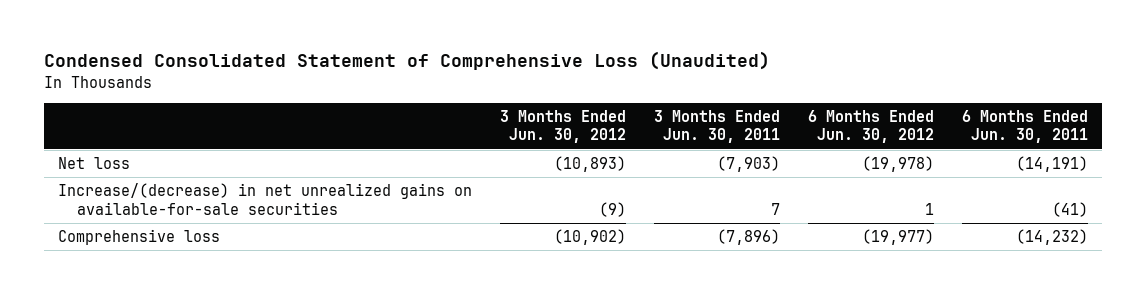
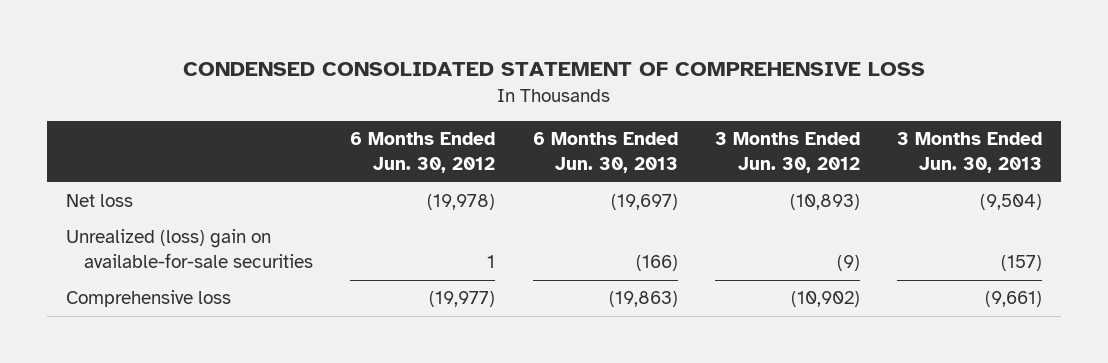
- Condensed Consolidated Statement of Comprehensive Loss (Unaudited)
+ CONDENSED CONSOLIDATED STATEMENT OF COMPREHENSIVE LOSS
- | 3 Months Ended Jun. 30, 2012 | 3 Months Ended Jun. 30, 2011 | 6 Months Ended Jun. 30, 2012 | 6 Months Ended Jun. 30, 2011
+ | 6 Months Ended Jun. 30, 2012 | 6 Months Ended Jun. 30, 2013 | 3 Months Ended Jun. 30, 2012 | 3 Months Ended Jun. 30, 2013
- Increase/(decrease) in net unrealized gains on available-for-sale securities | (9) | 7 | 1 | (41)
+ Unrealized (loss) gain on available-for-sale securities | 1 | (166) | (9) | (157)

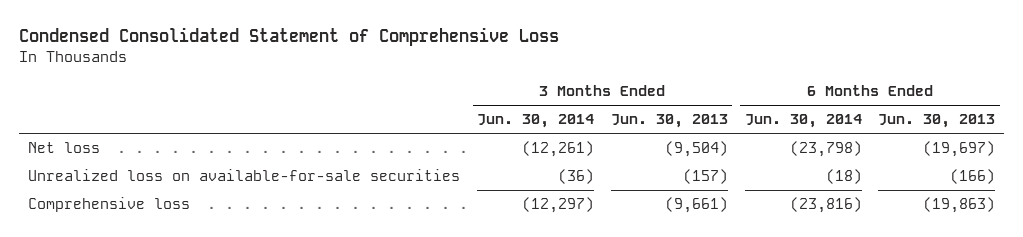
- CONDENSED CONSOLIDATED STATEMENT OF COMPREHENSIVE LOSS
+ Condensed Consolidated Statement of Comprehensive Loss
- | 6 Months Ended Jun. 30, 2012 | 6 Months Ended Jun. 30, 2013 | 3 Months Ended Jun. 30, 2012 | 3 Months Ended Jun. 30, 2013
+ | 3 Months Ended Jun. 30, 2014 | 3 Months Ended Jun. 30, 2013 | 6 Months Ended Jun. 30, 2014 | 6 Months Ended Jun. 30, 2013
- Unrealized (loss) gain on available-for-sale securities | 1 | (166) | (9) | (157)
+ Unrealized loss on available-for-sale securities | (36) | (157) | (18) | (166)

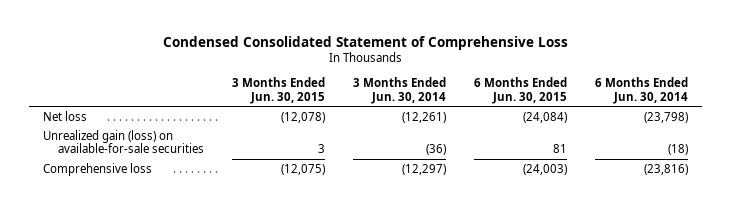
- | 3 Months Ended Jun. 30, 2014 | 3 Months Ended Jun. 30, 2013 | 6 Months Ended Jun. 30, 2014 | 6 Months Ended Jun. 30, 2013
+ | 3 Months Ended Jun. 30, 2015 | 3 Months Ended Jun. 30, 2014 | 6 Months Ended Jun. 30, 2015 | 6 Months Ended Jun. 30, 2014
- Unrealized loss on available-for-sale securities | (36) | (157) | (18) | (166)
+ Unrealized gain (loss) on available-for-sale securities | 3 | (36) | 81 | (18)

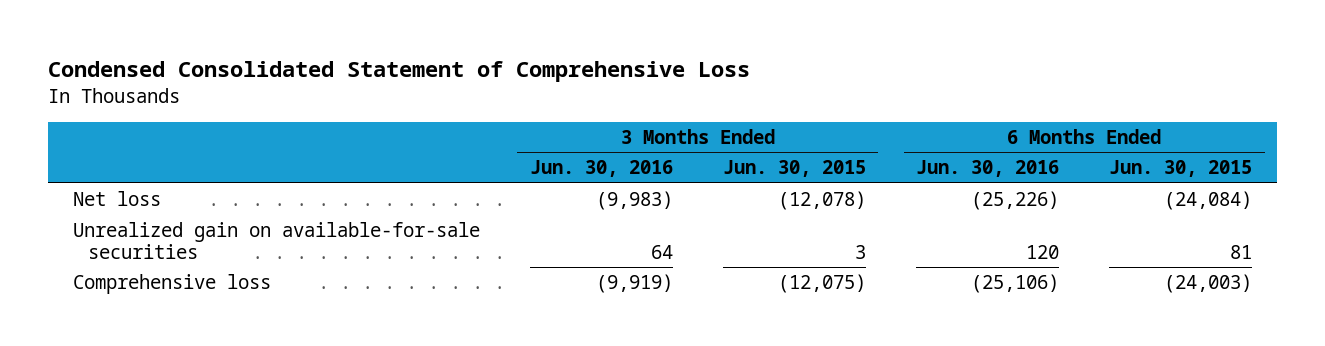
- | 3 Months Ended Jun. 30, 2015 | 3 Months Ended Jun. 30, 2014 | 6 Months Ended Jun. 30, 2015 | 6 Months Ended Jun. 30, 2014
+ | 3 Months Ended Jun. 30, 2016 | 3 Months Ended Jun. 30, 2015 | 6 Months Ended Jun. 30, 2016 | 6 Months Ended Jun. 30, 2015
- Unrealized gain (loss) on available-for-sale securities | 3 | (36) | 81 | (18)
+ Unrealized gain on available-for-sale securities | 64 | 3 | 120 | 81

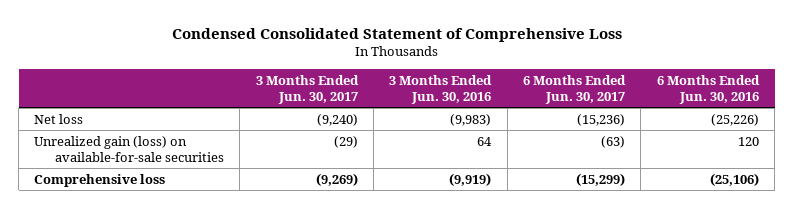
- | 3 Months Ended Jun. 30, 2016 | 3 Months Ended Jun. 30, 2015 | 6 Months Ended Jun. 30, 2016 | 6 Months Ended Jun. 30, 2015
+ | 3 Months Ended Jun. 30, 2017 | 3 Months Ended Jun. 30, 2016 | 6 Months Ended Jun. 30, 2017 | 6 Months Ended Jun. 30, 2016
- Unrealized gain on available-for-sale securities | 64 | 3 | 120 | 81
+ Unrealized gain (loss) on available-for-sale securities | (29) | 64 | (63) | 120

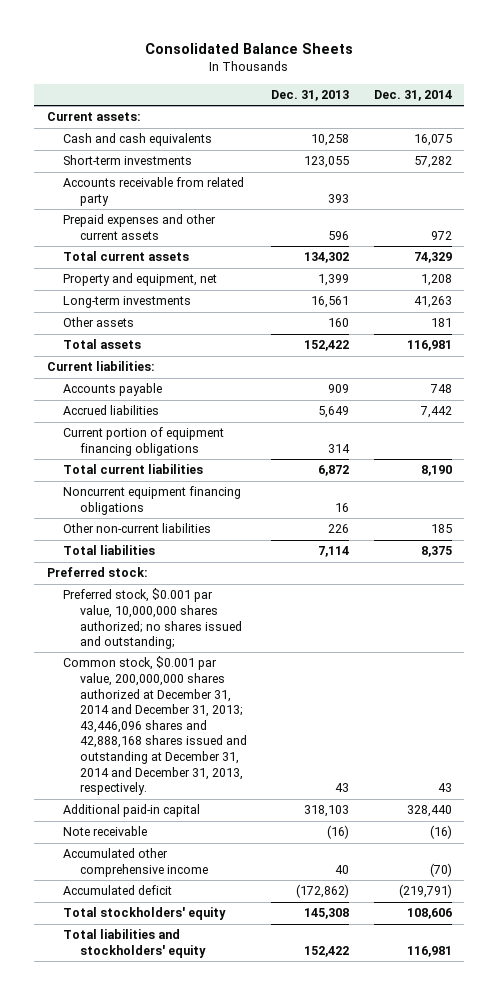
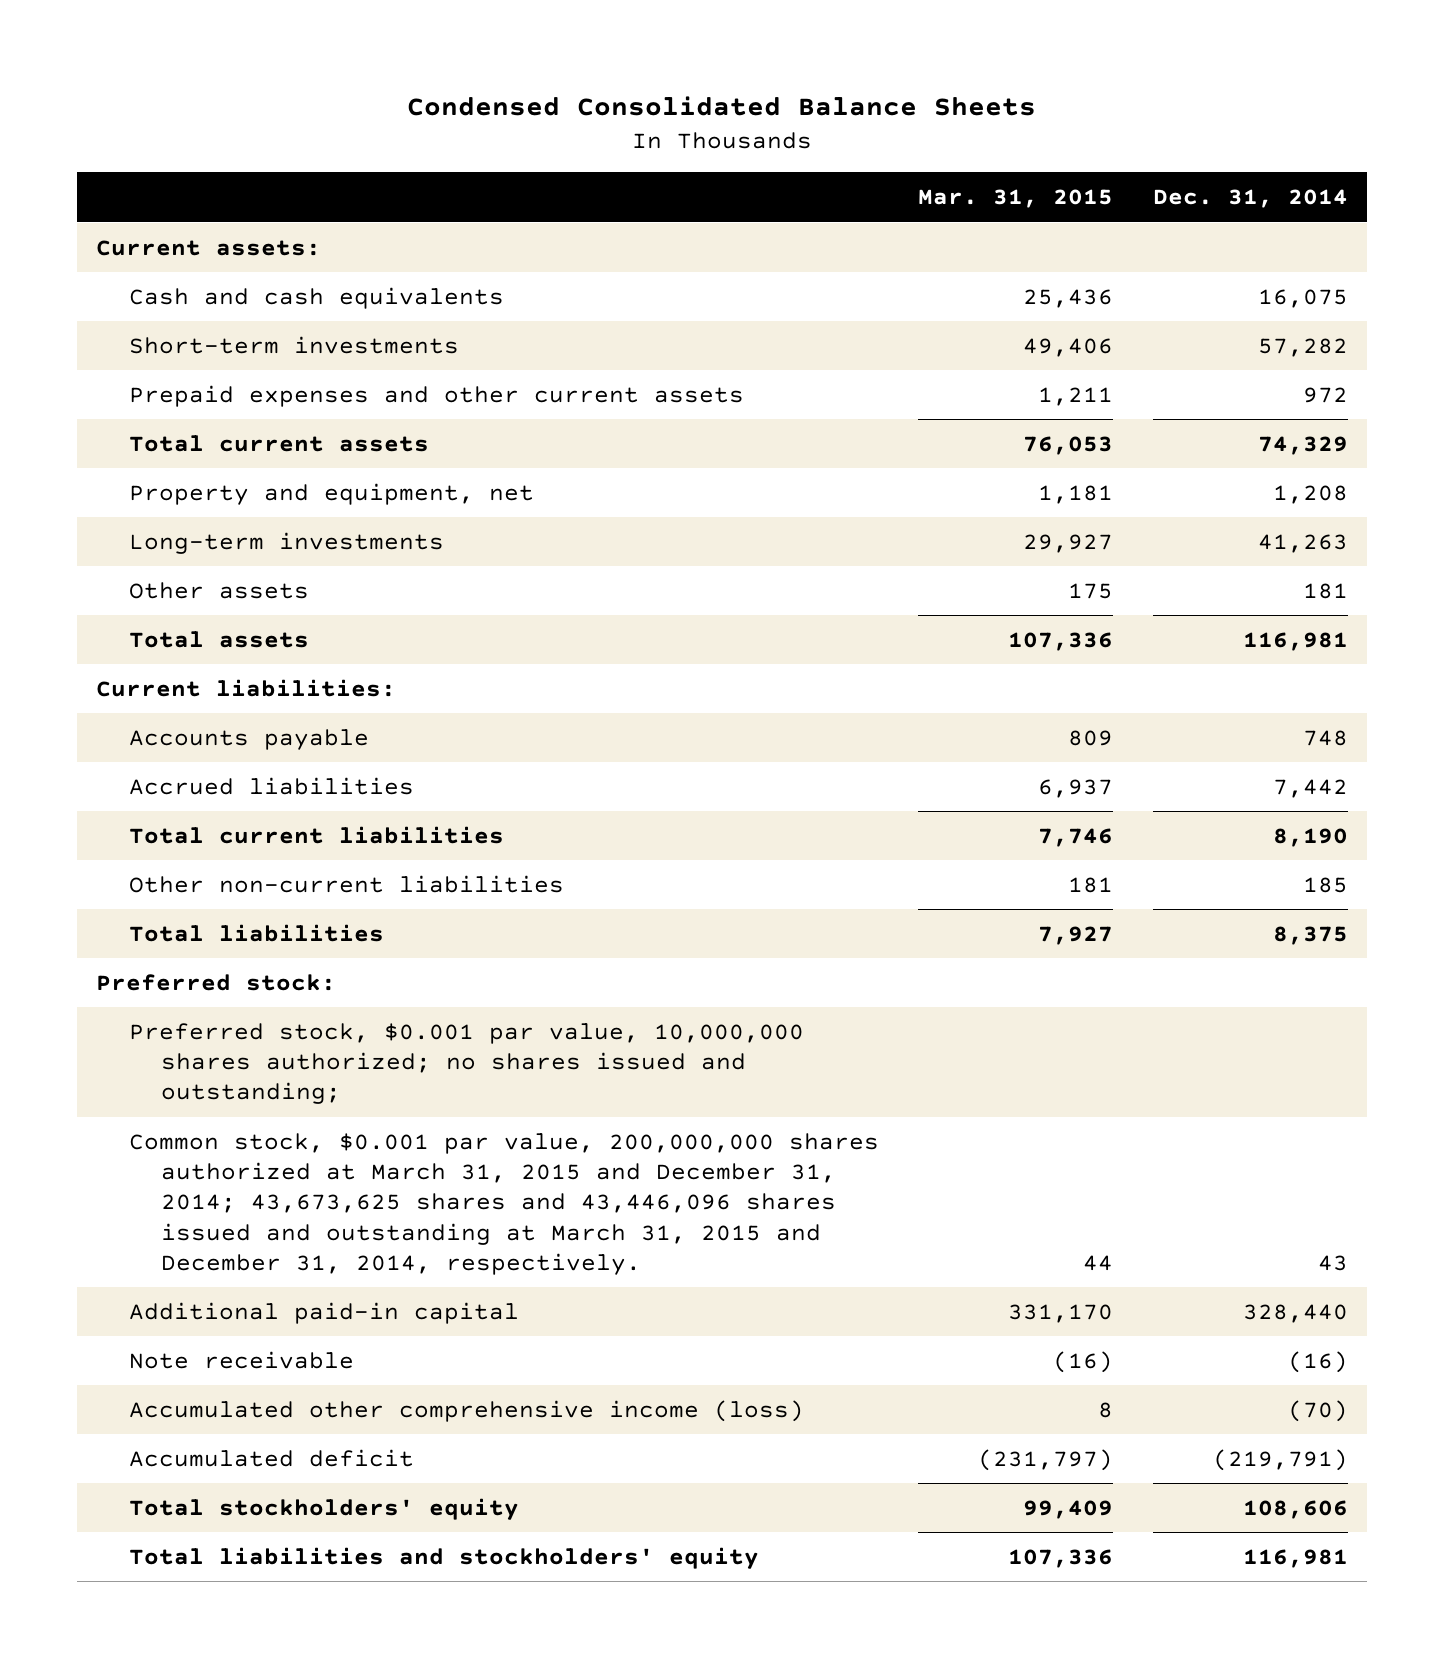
- Consolidated Balance Sheets
+ Condensed Consolidated Balance Sheets
- | Dec. 31, 2013 | Dec. 31, 2014
+ | Mar. 31, 2015 | Dec. 31, 2014
- Accounts receivable from related party | 393 |
- Current portion of equipment financing obligations | 314 |
- Noncurrent equipment financing obligations | 16 |
- Common stock, $0.001 par value, 200,000,000 shares authorized at December 31, 2014 and December 31, 2013; 43,446,096 shares and 42,888,168 shares issued and outstanding at December 31, 2014 and December 31, 2013, respectively. | 43 | 43
+ Common stock, $0.001 par value, 200,000,000 shares authorized at March 31, 2015 and December 31, 2014; 43,673,625 shares and 43,446,096 shares issued and outstanding at March 31, 2015 and December 31, 2014, respectively. | 44 | 43
- Accumulated other comprehensive income | 40 | (70)
+ Accumulated other comprehensive income (loss) | 8 | (70)

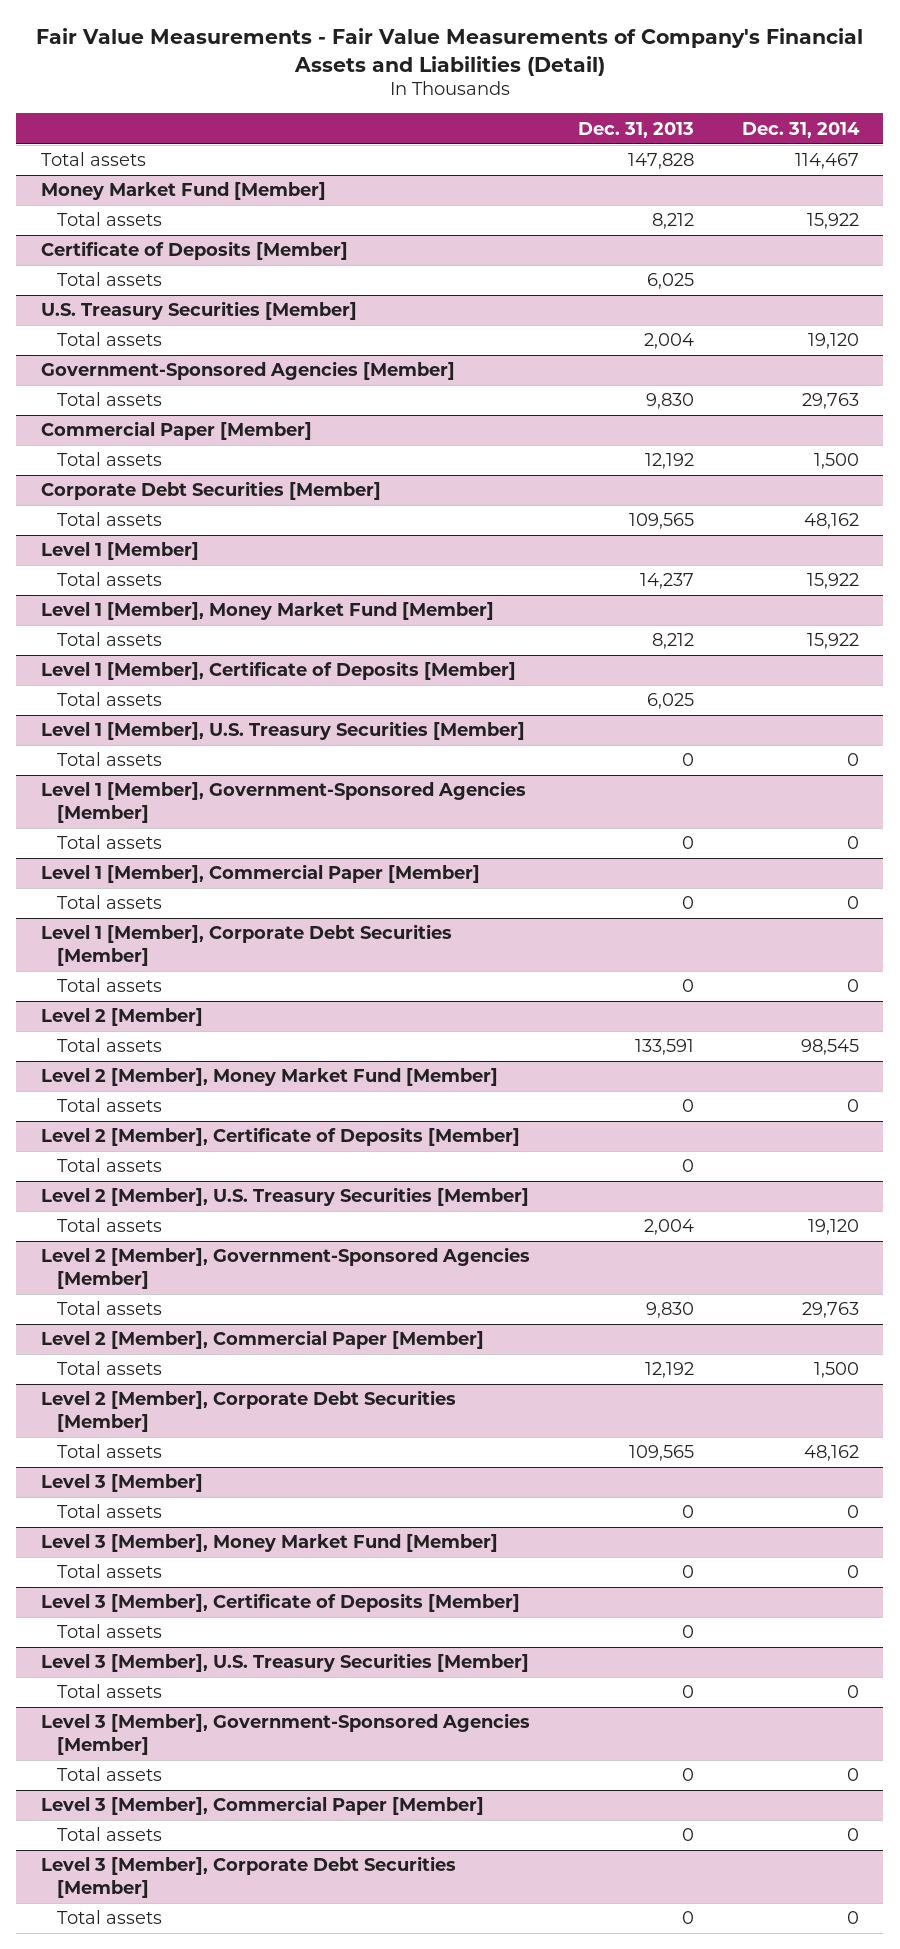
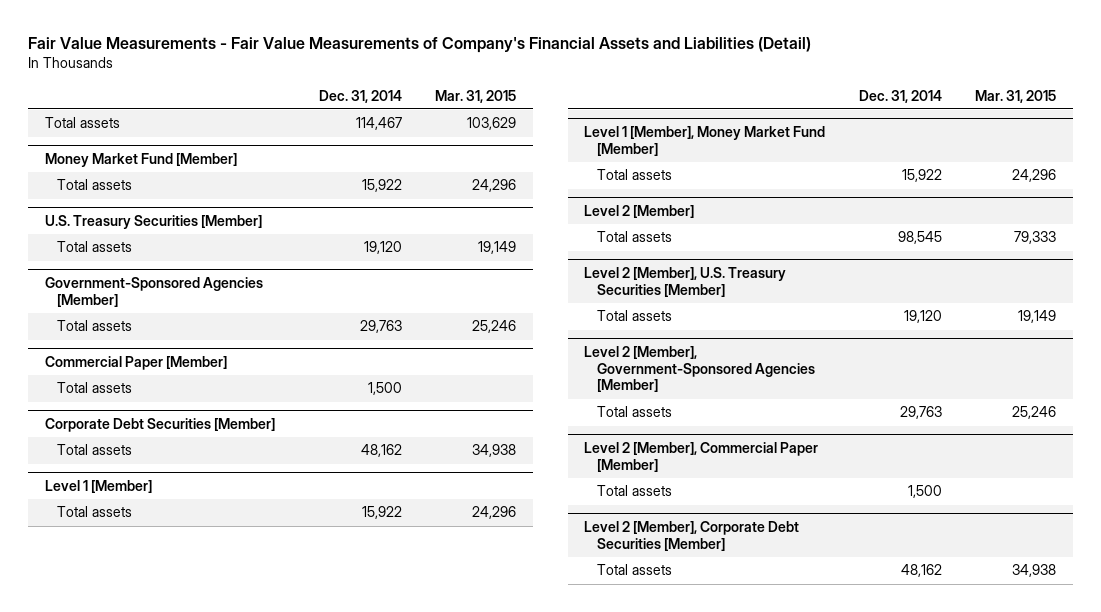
- | Dec. 31, 2013 | Dec. 31, 2014
+ | Dec. 31, 2014 | Mar. 31, 2015
- Certificate of Deposits [Member]
- Total assets | 6,025 |
- Level 1 [Member], Certificate of Deposits [Member]
- Total assets | 6,025 |
- Level 1 [Member], U.S. Treasury Securities [Member]
- Total assets | 0 | 0
- Level 1 [Member], Government-Sponsored Agencies [Member]
- Total assets | 0 | 0
- Level 1 [Member], Commercial Paper [Member]
- Total assets | 0 | 0
- Level 1 [Member], Corporate Debt Securities [Member]
- Total assets | 0 | 0
- Level 2 [Member], Money Market Fund [Member]
- Total assets | 0 | 0
- Level 2 [Member], Certificate of Deposits [Member]
- Total assets | 0 |
- Level 3 [Member]
- Total assets | 0 | 0
- Level 3 [Member], Money Market Fund [Member]
- Total assets | 0 | 0
- Level 3 [Member], Certificate of Deposits [Member]
- Total assets | 0 |
- Level 3 [Member], U.S. Treasury Securities [Member]
- Total assets | 0 | 0
- Level 3 [Member], Government-Sponsored Agencies [Member]
- Total assets | 0 | 0
- Level 3 [Member], Commercial Paper [Member]
- Total assets | 0 | 0
- Level 3 [Member], Corporate Debt Securities [Member]
- Total assets | 0 | 0

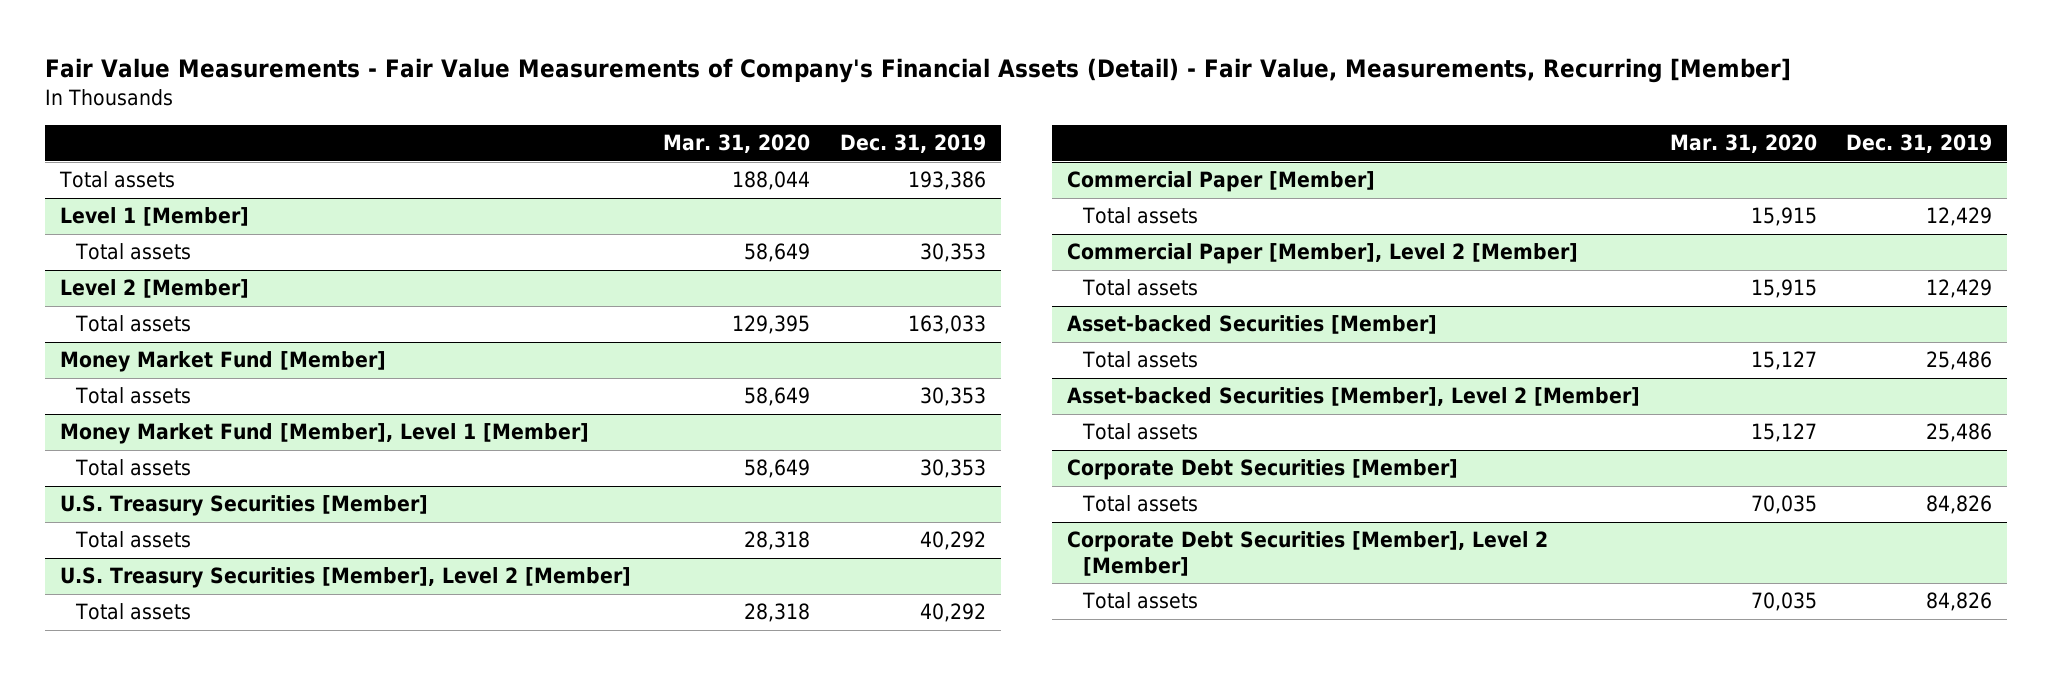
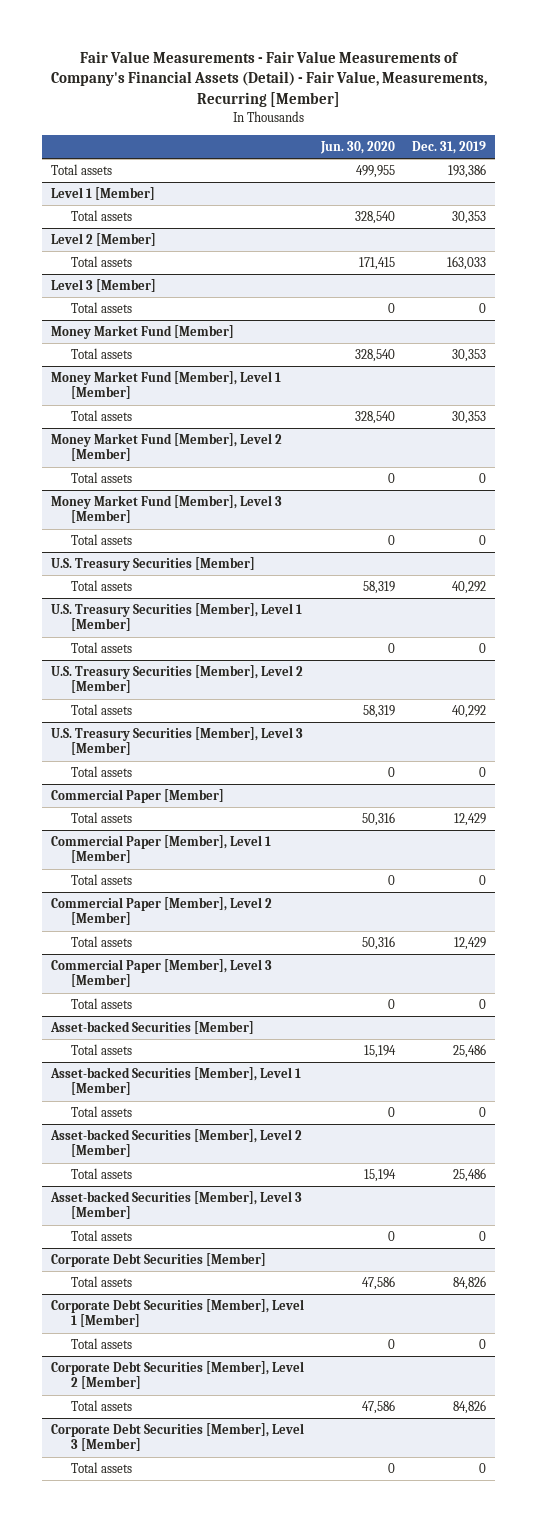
- | Mar. 31, 2020 | Dec. 31, 2019
+ | Jun. 30, 2020 | Dec. 31, 2019
+ Level 3 [Member]
+ Total assets | 0 | 0
+ Money Market Fund [Member], Level 2 [Member]
+ Total assets | 0 | 0
+ Money Market Fund [Member], Level 3 [Member]
+ Total assets | 0 | 0
+ U.S. Treasury Securities [Member], Level 1 [Member]
+ Total assets | 0 | 0
+ U.S. Treasury Securities [Member], Level 3 [Member]
+ Total assets | 0 | 0
+ Commercial Paper [Member], Level 1 [Member]
+ Total assets | 0 | 0
+ Commercial Paper [Member], Level 3 [Member]
+ Total assets | 0 | 0
+ Asset-backed Securities [Member], Level 1 [Member]
+ Total assets | 0 | 0
+ Asset-backed Securities [Member], Level 3 [Member]
+ Total assets | 0 | 0
+ Corporate Debt Securities [Member], Level 1 [Member]
+ Total assets | 0 | 0
+ Corporate Debt Securities [Member], Level 3 [Member]
+ Total assets | 0 | 0

